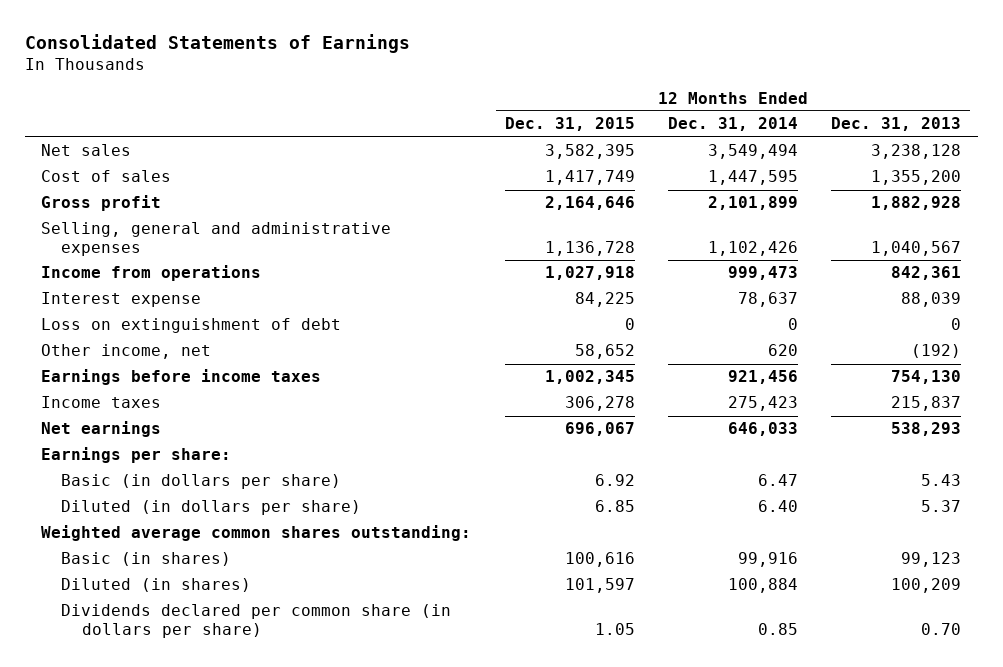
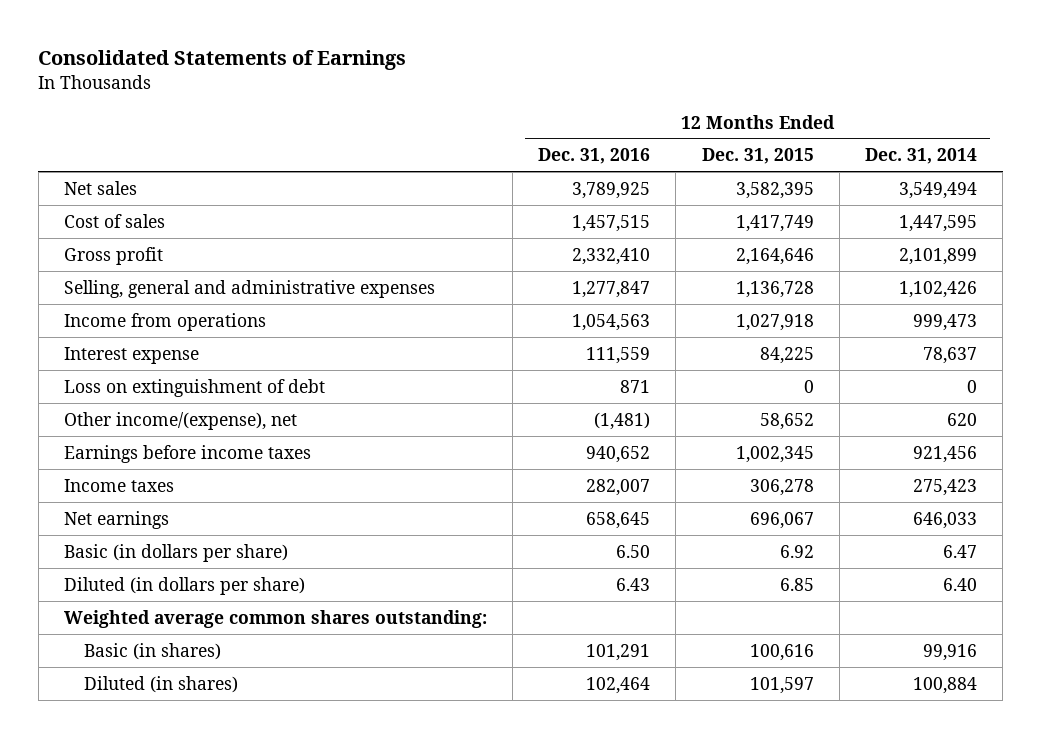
- | 12 Months Ended Dec. 31, 2015 | 12 Months Ended Dec. 31, 2014 | 12 Months Ended Dec. 31, 2013
+ | 12 Months Ended Dec. 31, 2016 | 12 Months Ended Dec. 31, 2015 | 12 Months Ended Dec. 31, 2014
- Other income, net | 58,652 | 620 | (192)
+ Other income/(expense), net | (1,481) | 58,652 | 620
- Earnings per share:
- Dividends declared per common share (in dollars per share) | 1.05 | 0.85 | 0.70

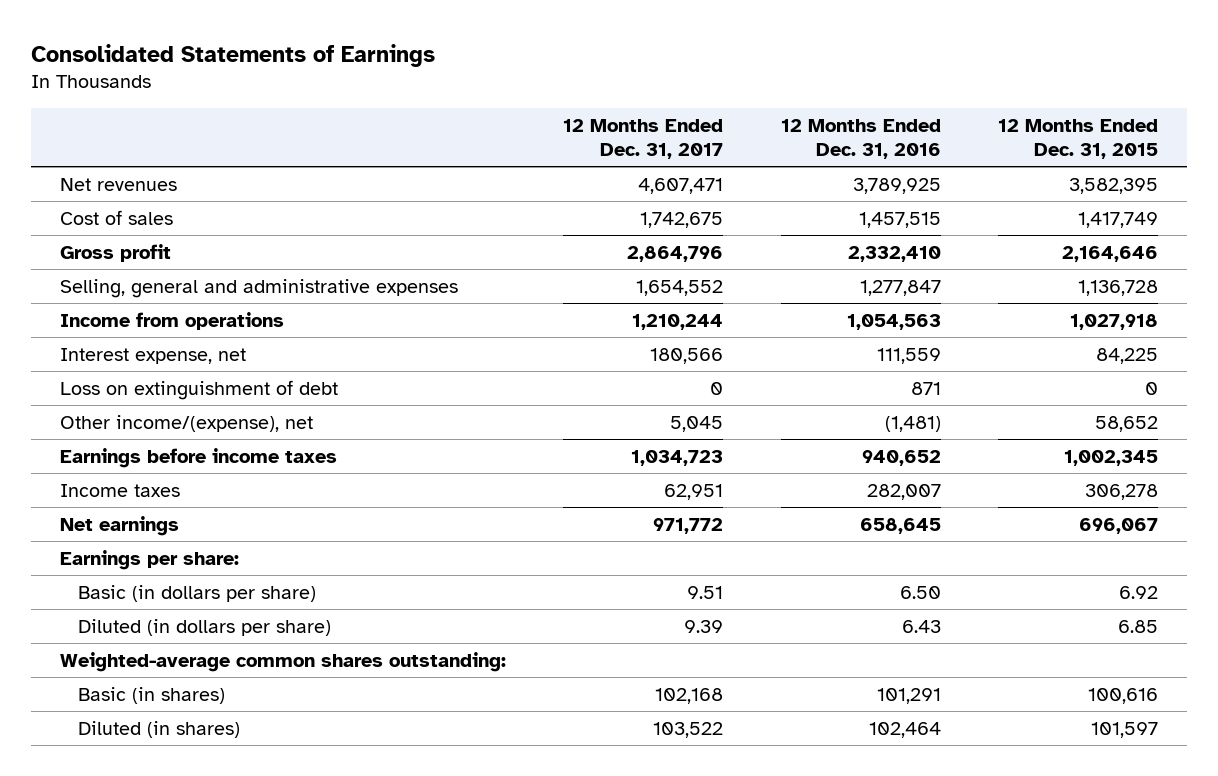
- | 12 Months Ended Dec. 31, 2016 | 12 Months Ended Dec. 31, 2015 | 12 Months Ended Dec. 31, 2014
+ | 12 Months Ended Dec. 31, 2017 | 12 Months Ended Dec. 31, 2016 | 12 Months Ended Dec. 31, 2015
- Net sales | 3,789,925 | 3,582,395 | 3,549,494
+ Net revenues | 4,607,471 | 3,789,925 | 3,582,395
- Interest expense | 111,559 | 84,225 | 78,637
+ Interest expense, net | 180,566 | 111,559 | 84,225
+ Earnings per share:
- Weighted average common shares outstanding:
+ Weighted-average common shares outstanding:

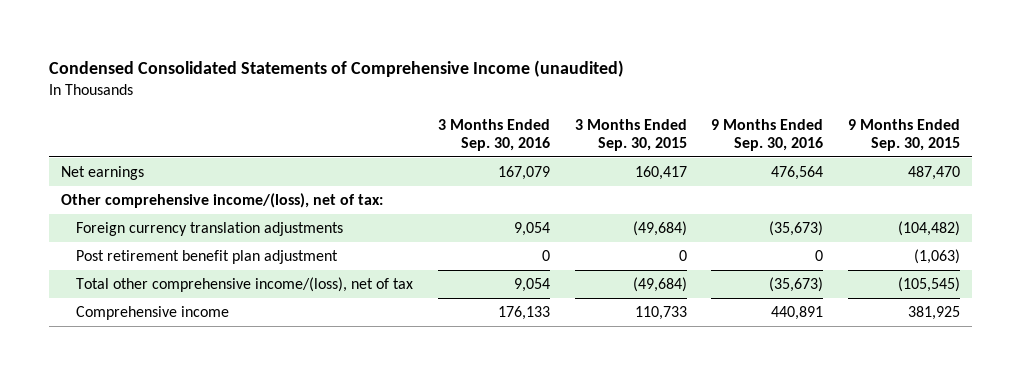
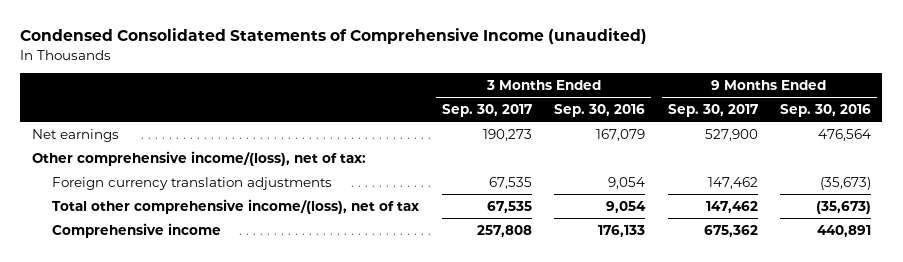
- | 3 Months Ended Sep. 30, 2016 | 3 Months Ended Sep. 30, 2015 | 9 Months Ended Sep. 30, 2016 | 9 Months Ended Sep. 30, 2015
+ | 3 Months Ended Sep. 30, 2017 | 3 Months Ended Sep. 30, 2016 | 9 Months Ended Sep. 30, 2017 | 9 Months Ended Sep. 30, 2016
- Post retirement benefit plan adjustment | 0 | 0 | 0 | (1,063)

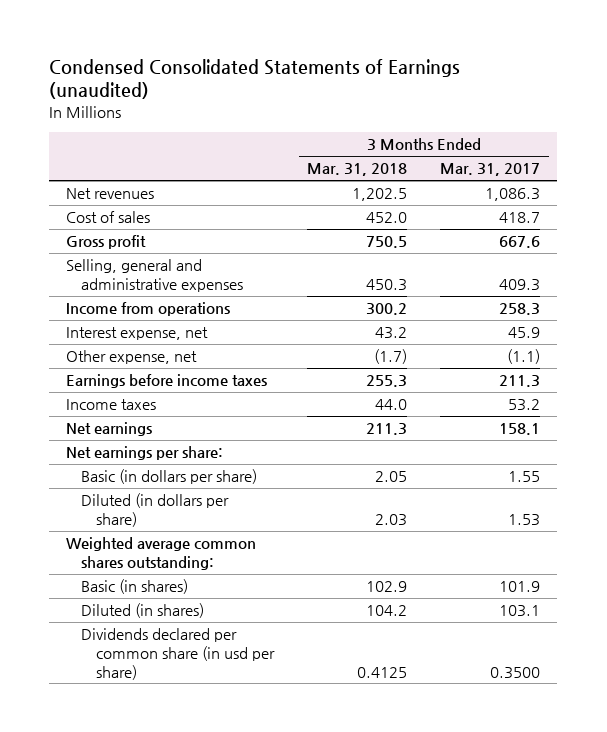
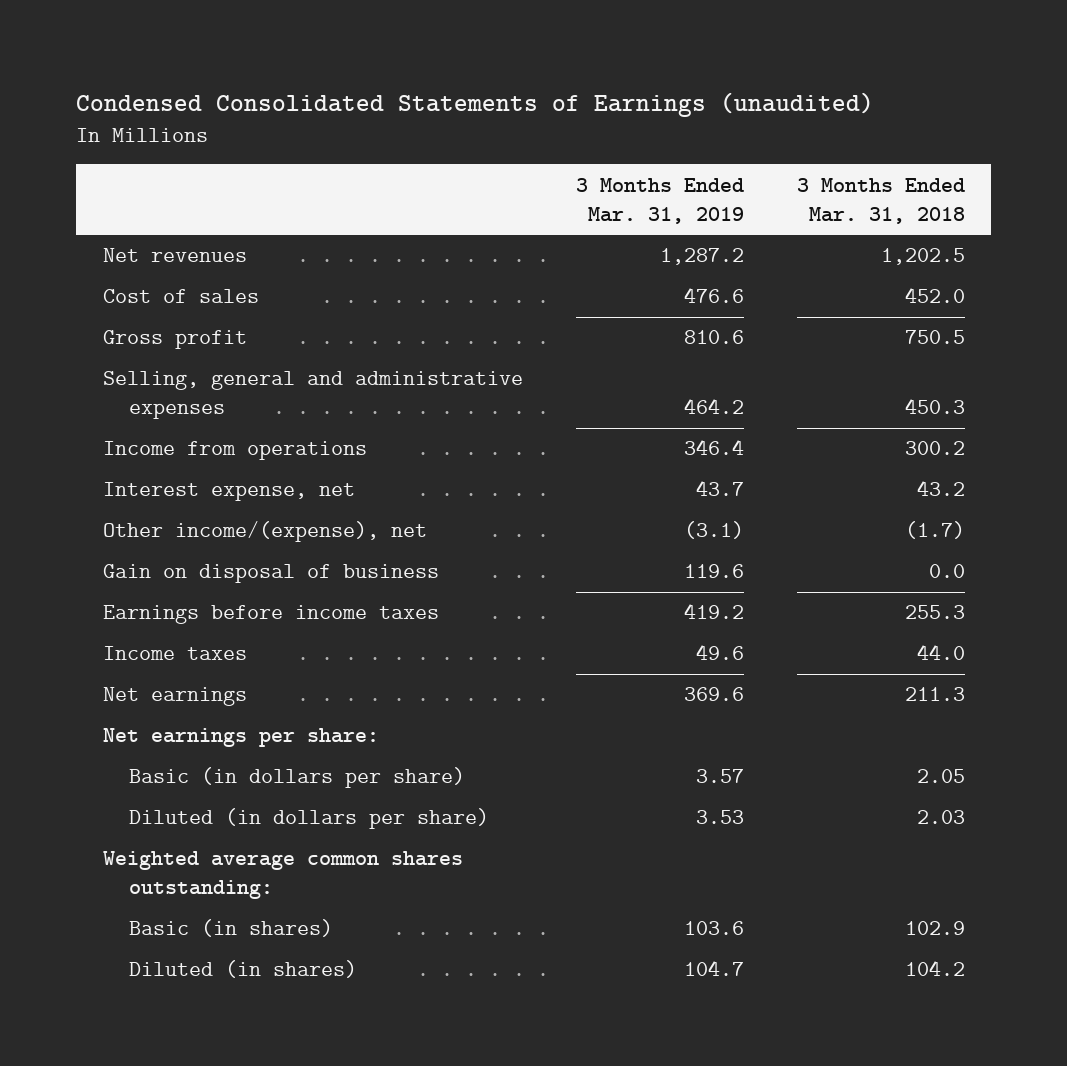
- | 3 Months Ended Mar. 31, 2018 | 3 Months Ended Mar. 31, 2017
+ | 3 Months Ended Mar. 31, 2019 | 3 Months Ended Mar. 31, 2018
- Other expense, net | (1.7) | (1.1)
+ Other income/(expense), net | (3.1) | (1.7)
+ Gain on disposal of business | 119.6 | 0.0
- Dividends declared per common share (in usd per share) | 0.4125 | 0.3500

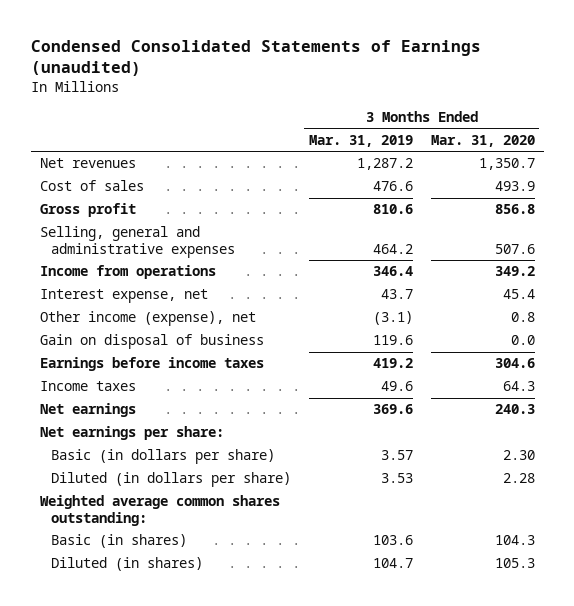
- | 3 Months Ended Mar. 31, 2019 | 3 Months Ended Mar. 31, 2018
+ | 3 Months Ended Mar. 31, 2019 | 3 Months Ended Mar. 31, 2020
- Other income/(expense), net | (3.1) | (1.7)
+ Other income (expense), net | (3.1) | 0.8

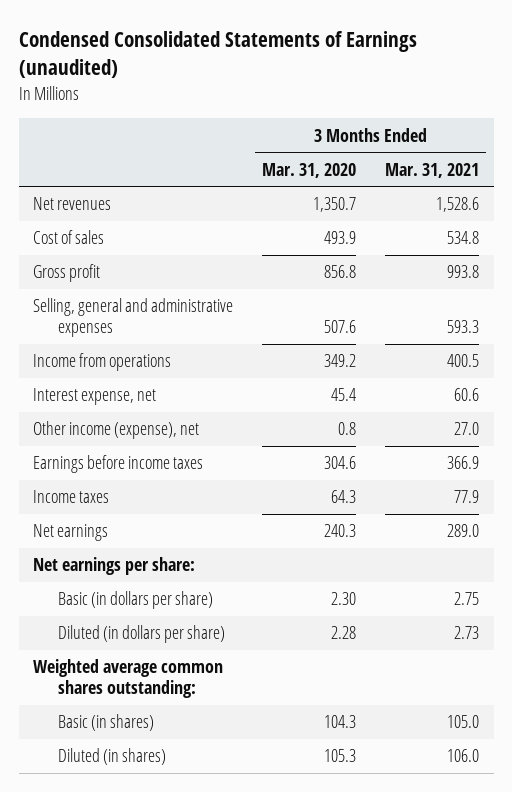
- | 3 Months Ended Mar. 31, 2019 | 3 Months Ended Mar. 31, 2020
+ | 3 Months Ended Mar. 31, 2020 | 3 Months Ended Mar. 31, 2021
- Gain on disposal of business | 119.6 | 0.0

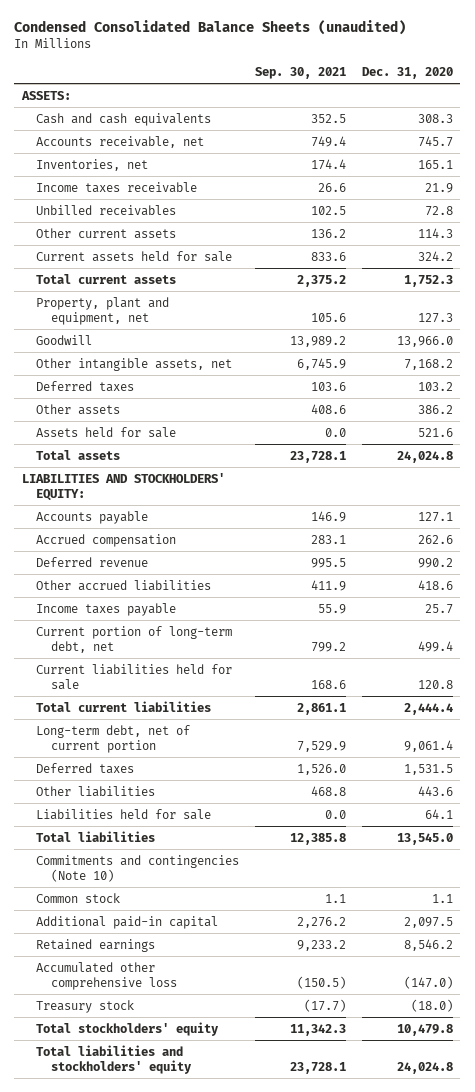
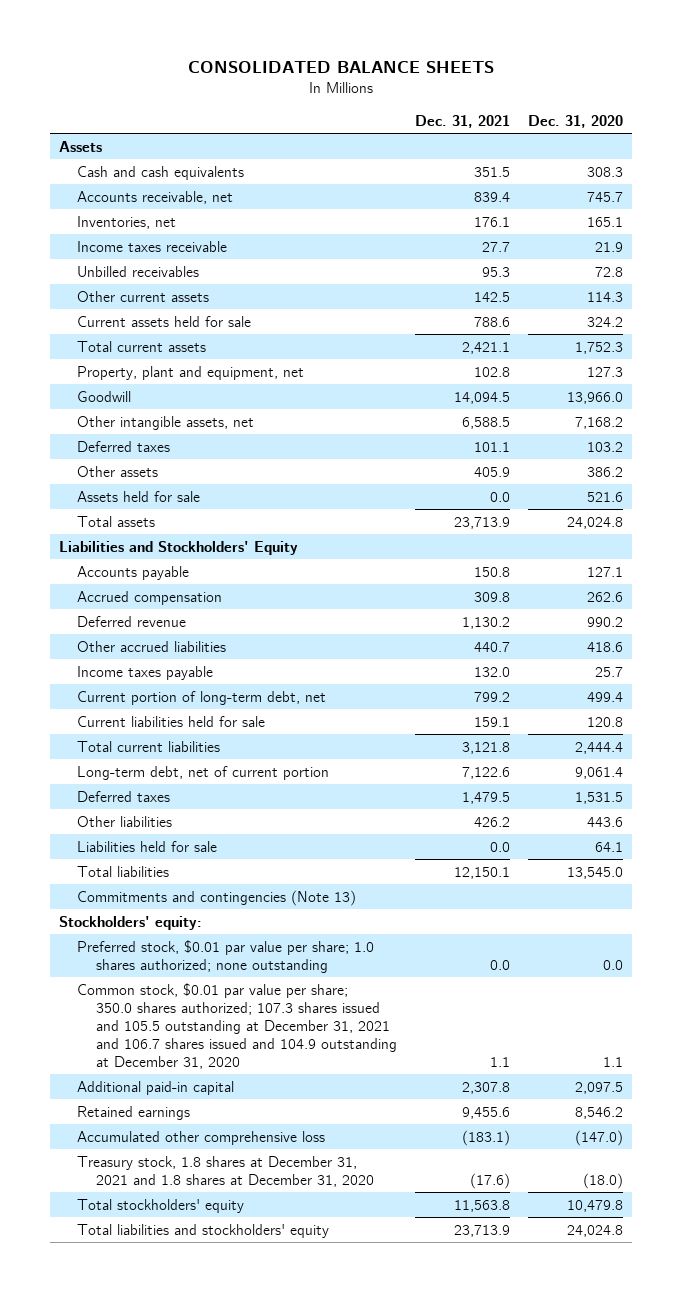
- Condensed Consolidated Balance Sheets (unaudited)
+ CONSOLIDATED BALANCE SHEETS
- | Sep. 30, 2021 | Dec. 31, 2020
+ | Dec. 31, 2021 | Dec. 31, 2020
- ASSETS:
+ Assets
- LIABILITIES AND STOCKHOLDERS' EQUITY:
+ Liabilities and Stockholders' Equity
- Commitments and contingencies (Note 10)
- Common stock | 1.1 | 1.1
+ Commitments and contingencies (Note 13)
+ Stockholders' equity:
+ Preferred stock, $0.01 par value per share; 1.0 shares authorized; none outstanding | 0.0 | 0.0
+ Common stock, $0.01 par value per share; 350.0 shares authorized; 107.3 shares issued and 105.5 outstanding at December 31, 2021 and 106.7 shares issued and 104.9 outstanding at December 31, 2020 | 1.1 | 1.1
- Treasury stock | (17.7) | (18.0)
+ Treasury stock, 1.8 shares at December 31, 2021 and 1.8 shares at December 31, 2020 | (17.6) | (18.0)

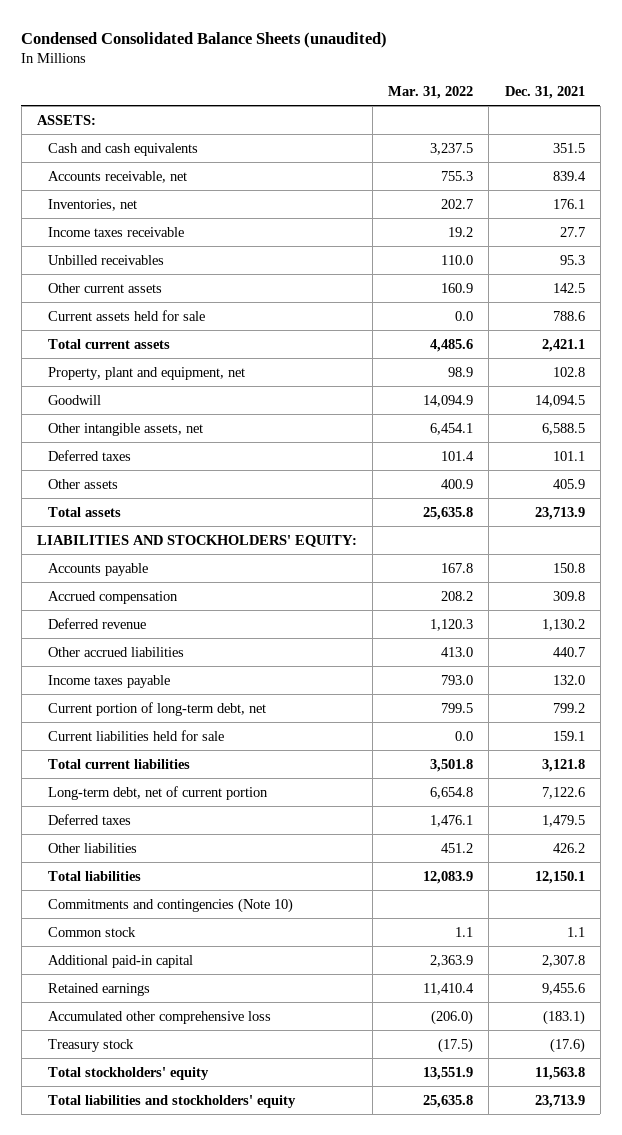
- CONSOLIDATED BALANCE SHEETS
+ Condensed Consolidated Balance Sheets (unaudited)
- | Dec. 31, 2021 | Dec. 31, 2020
+ | Mar. 31, 2022 | Dec. 31, 2021
- Assets
+ ASSETS:
- Assets held for sale | 0.0 | 521.6
- Liabilities and Stockholders' Equity
+ LIABILITIES AND STOCKHOLDERS' EQUITY:
- Liabilities held for sale | 0.0 | 64.1
- Commitments and contingencies (Note 13)
- Stockholders' equity:
- Preferred stock, $0.01 par value per share; 1.0 shares authorized; none outstanding | 0.0 | 0.0
- Common stock, $0.01 par value per share; 350.0 shares authorized; 107.3 shares issued and 105.5 outstanding at December 31, 2021 and 106.7 shares issued and 104.9 outstanding at December 31, 2020 | 1.1 | 1.1
+ Commitments and contingencies (Note 10)
+ Common stock | 1.1 | 1.1
- Treasury stock, 1.8 shares at December 31, 2021 and 1.8 shares at December 31, 2020 | (17.6) | (18.0)
+ Treasury stock | (17.5) | (17.6)

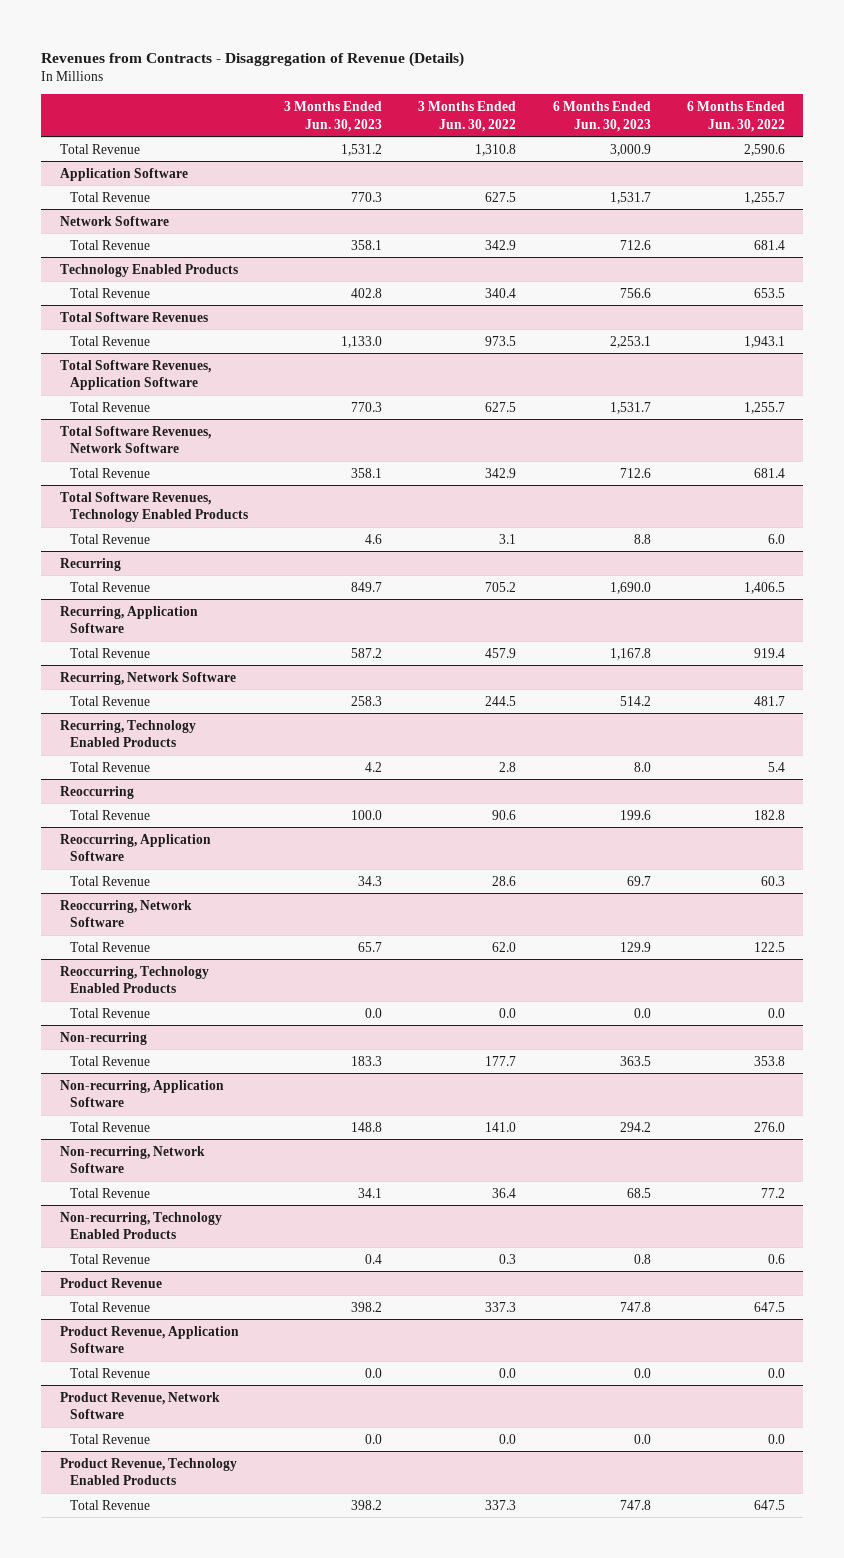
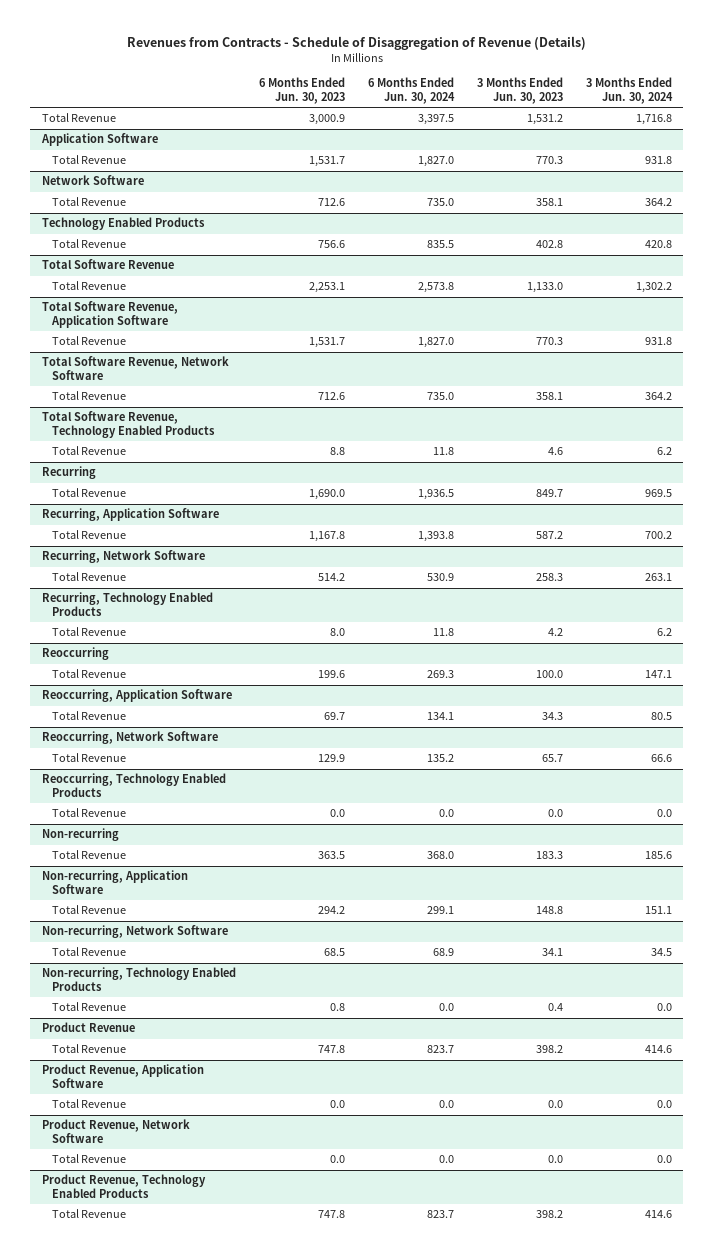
- Revenues from Contracts - Disaggregation of Revenue (Details)
+ Revenues from Contracts - Schedule of Disaggregation of Revenue (Details)
- | 3 Months Ended Jun. 30, 2023 | 3 Months Ended Jun. 30, 2022 | 6 Months Ended Jun. 30, 2023 | 6 Months Ended Jun. 30, 2022
+ | 6 Months Ended Jun. 30, 2023 | 6 Months Ended Jun. 30, 2024 | 3 Months Ended Jun. 30, 2023 | 3 Months Ended Jun. 30, 2024
- Total Software Revenues
+ Total Software Revenue
- Total Software Revenues, Application Software
+ Total Software Revenue, Application Software
- Total Software Revenues, Network Software
+ Total Software Revenue, Network Software
- Total Software Revenues, Technology Enabled Products
+ Total Software Revenue, Technology Enabled Products

